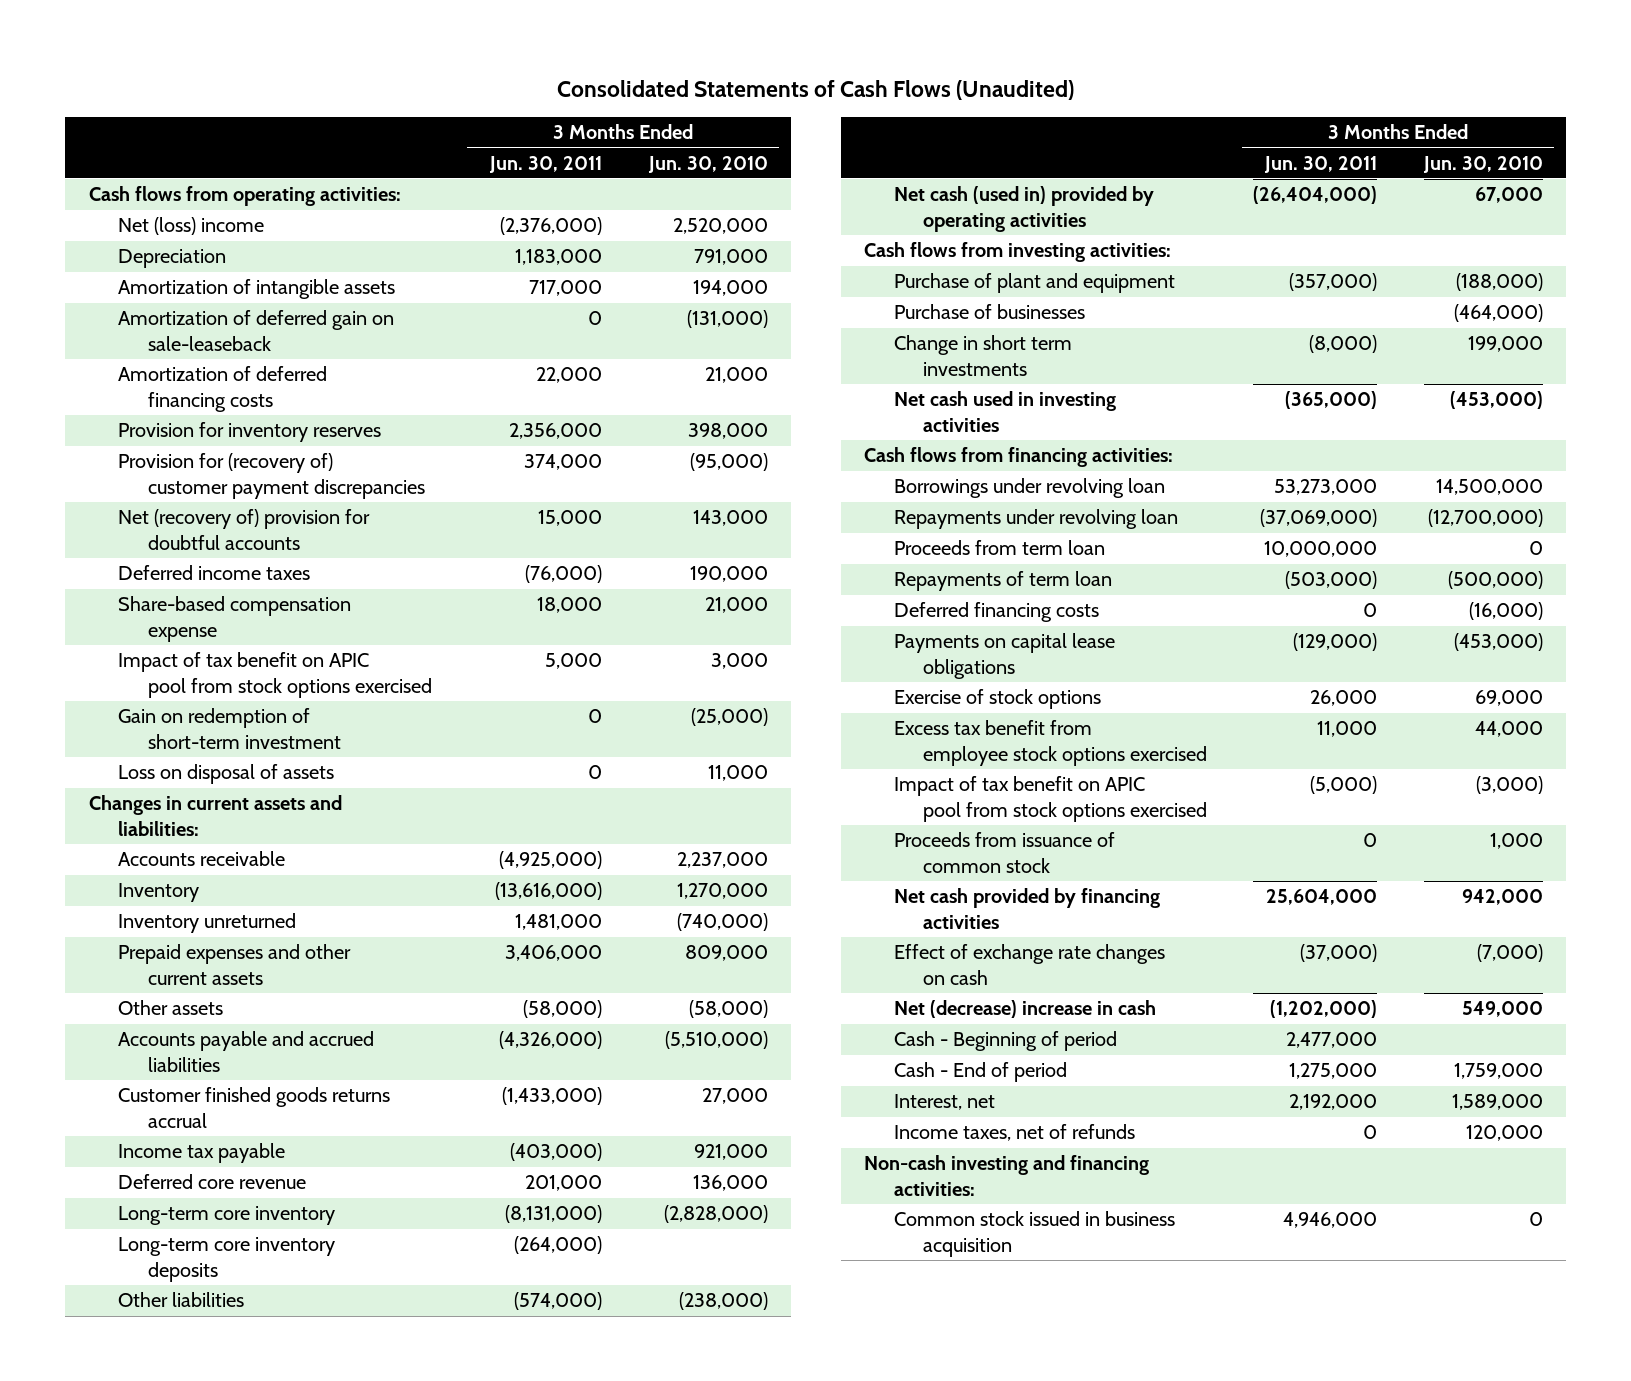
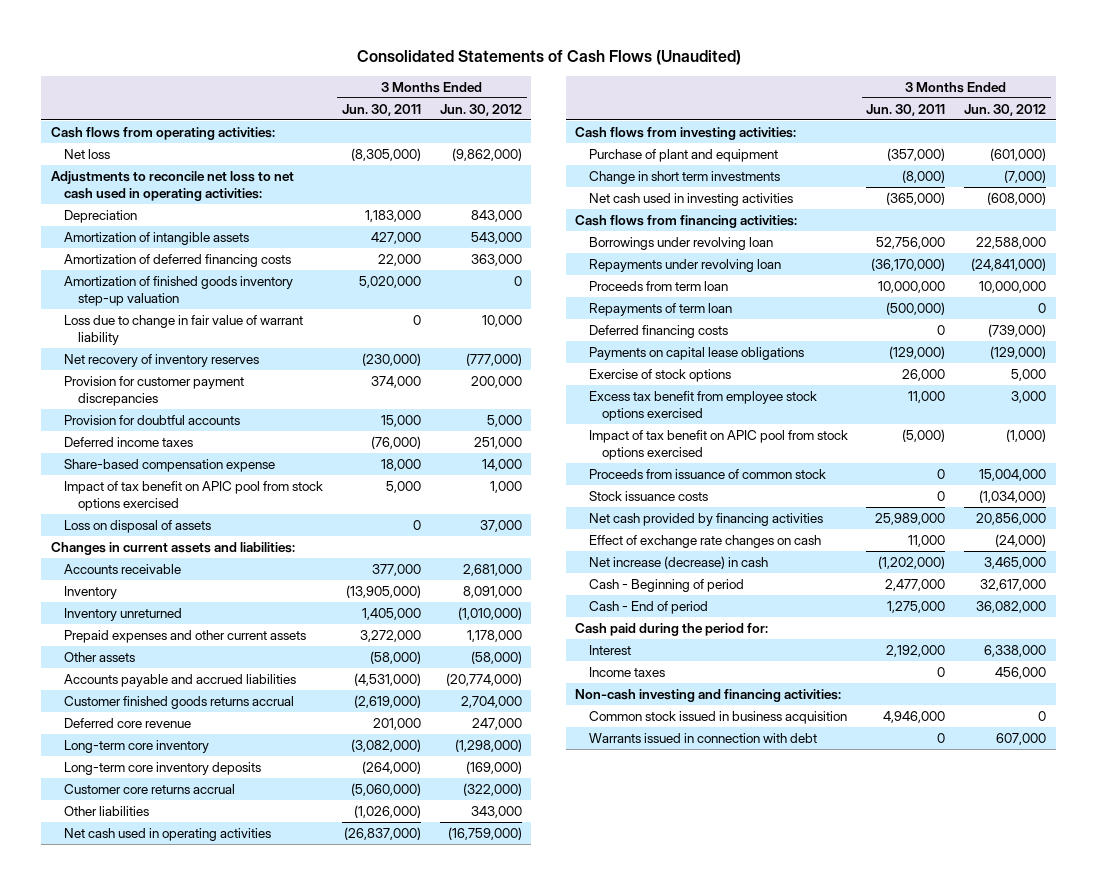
- | 3 Months Ended Jun. 30, 2011 | 3 Months Ended Jun. 30, 2010
+ | 3 Months Ended Jun. 30, 2011 | 3 Months Ended Jun. 30, 2012
- Net (loss) income | (2,376,000) | 2,520,000
+ Net loss | (8,305,000) | (9,862,000)
+ Adjustments to reconcile net loss to net cash used in operating activities:
- Amortization of intangible assets | 717,000 | 194,000
- Amortization of deferred gain on sale-leaseback | 0 | (131,000)
+ Amortization of intangible assets | 427,000 | 543,000
- Provision for inventory reserves | 2,356,000 | 398,000
- Provision for (recovery of) customer payment discrepancies | 374,000 | (95,000)
- Net (recovery of) provision for doubtful accounts | 15,000 | 143,000
+ Amortization of finished goods inventory step-up valuation | 5,020,000 | 0
+ Loss due to change in fair value of warrant liability | 0 | 10,000
+ Net recovery of inventory reserves | (230,000) | (777,000)
+ Provision for customer payment discrepancies | 374,000 | 200,000
+ Provision for doubtful accounts | 15,000 | 5,000
- Gain on redemption of short-term investment | 0 | (25,000)
- Accounts receivable | (4,925,000) | 2,237,000
- Inventory | (13,616,000) | 1,270,000
- Inventory unreturned | 1,481,000 | (740,000)
- Prepaid expenses and other current assets | 3,406,000 | 809,000
+ Accounts receivable | 377,000 | 2,681,000
+ Inventory | (13,905,000) | 8,091,000
+ Inventory unreturned | 1,405,000 | (1,010,000)
+ Prepaid expenses and other current assets | 3,272,000 | 1,178,000
- Accounts payable and accrued liabilities | (4,326,000) | (5,510,000)
- Customer finished goods returns accrual | (1,433,000) | 27,000
- Income tax payable | (403,000) | 921,000
+ Accounts payable and accrued liabilities | (4,531,000) | (20,774,000)
+ Customer finished goods returns accrual | (2,619,000) | 2,704,000
- Long-term core inventory | (8,131,000) | (2,828,000)
+ Long-term core inventory | (3,082,000) | (1,298,000)
- Other liabilities | (574,000) | (238,000)
- Net cash (used in) provided by operating activities | (26,404,000) | 67,000
+ Customer core returns accrual | (5,060,000) | (322,000)
+ Other liabilities | (1,026,000) | 343,000
+ Net cash used in operating activities | (26,837,000) | (16,759,000)
- Purchase of businesses | | (464,000)
- Borrowings under revolving loan | 53,273,000 | 14,500,000
- Repayments under revolving loan | (37,069,000) | (12,700,000)
+ Borrowings under revolving loan | 52,756,000 | 22,588,000
+ Repayments under revolving loan | (36,170,000) | (24,841,000)
- Repayments of term loan | (503,000) | (500,000)
+ Repayments of term loan | (500,000) | 0
- Net cash provided by financing activities | 25,604,000 | 942,000
- Effect of exchange rate changes on cash | (37,000) | (7,000)
- Net (decrease) increase in cash | (1,202,000) | 549,000
+ Stock issuance costs | 0 | (1,034,000)
+ Net cash provided by financing activities | 25,989,000 | 20,856,000
+ Effect of exchange rate changes on cash | 11,000 | (24,000)
+ Net increase (decrease) in cash | (1,202,000) | 3,465,000
- Interest, net | 2,192,000 | 1,589,000
- Income taxes, net of refunds | 0 | 120,000
+ Cash paid during the period for:
+ Interest | 2,192,000 | 6,338,000
+ Income taxes | 0 | 456,000
+ Warrants issued in connection with debt | 0 | 607,000

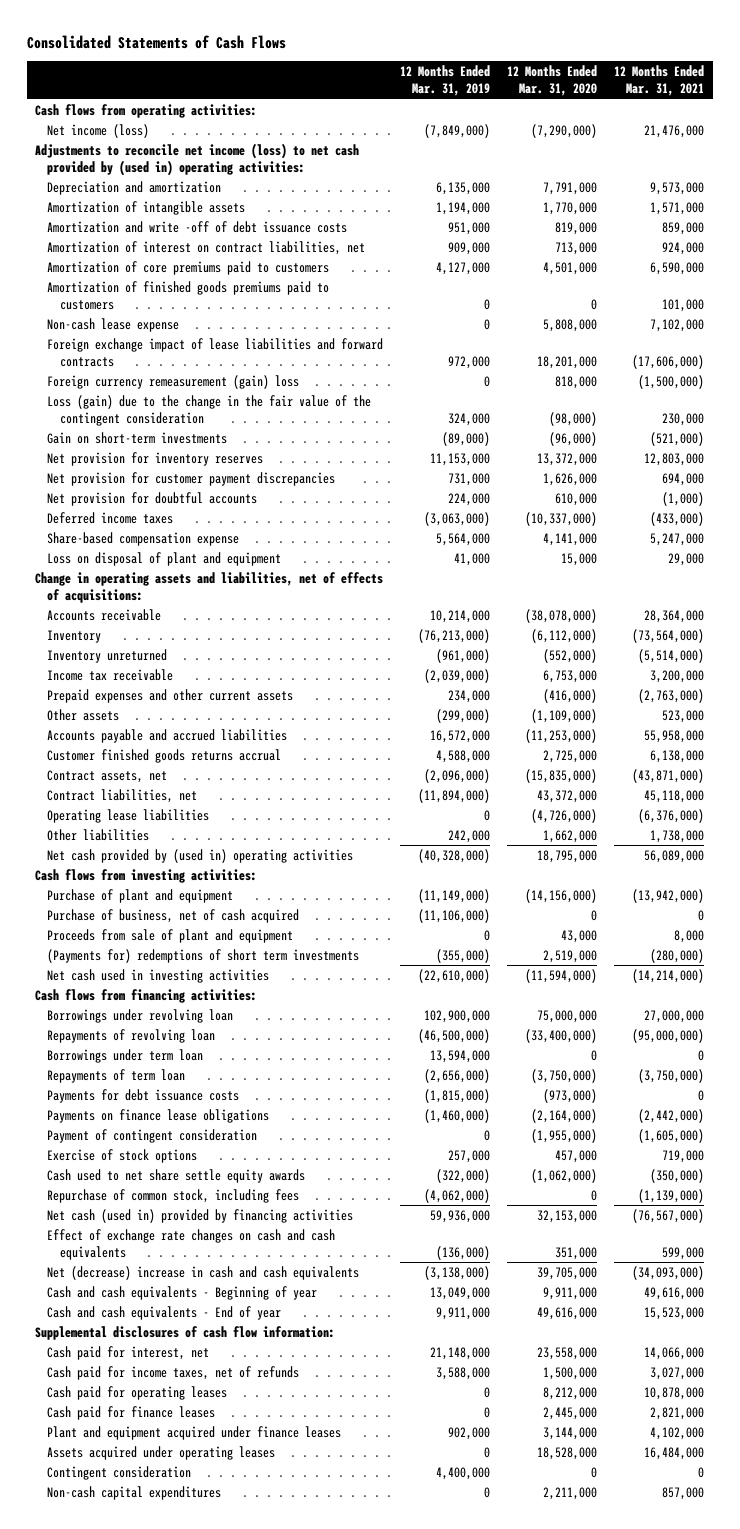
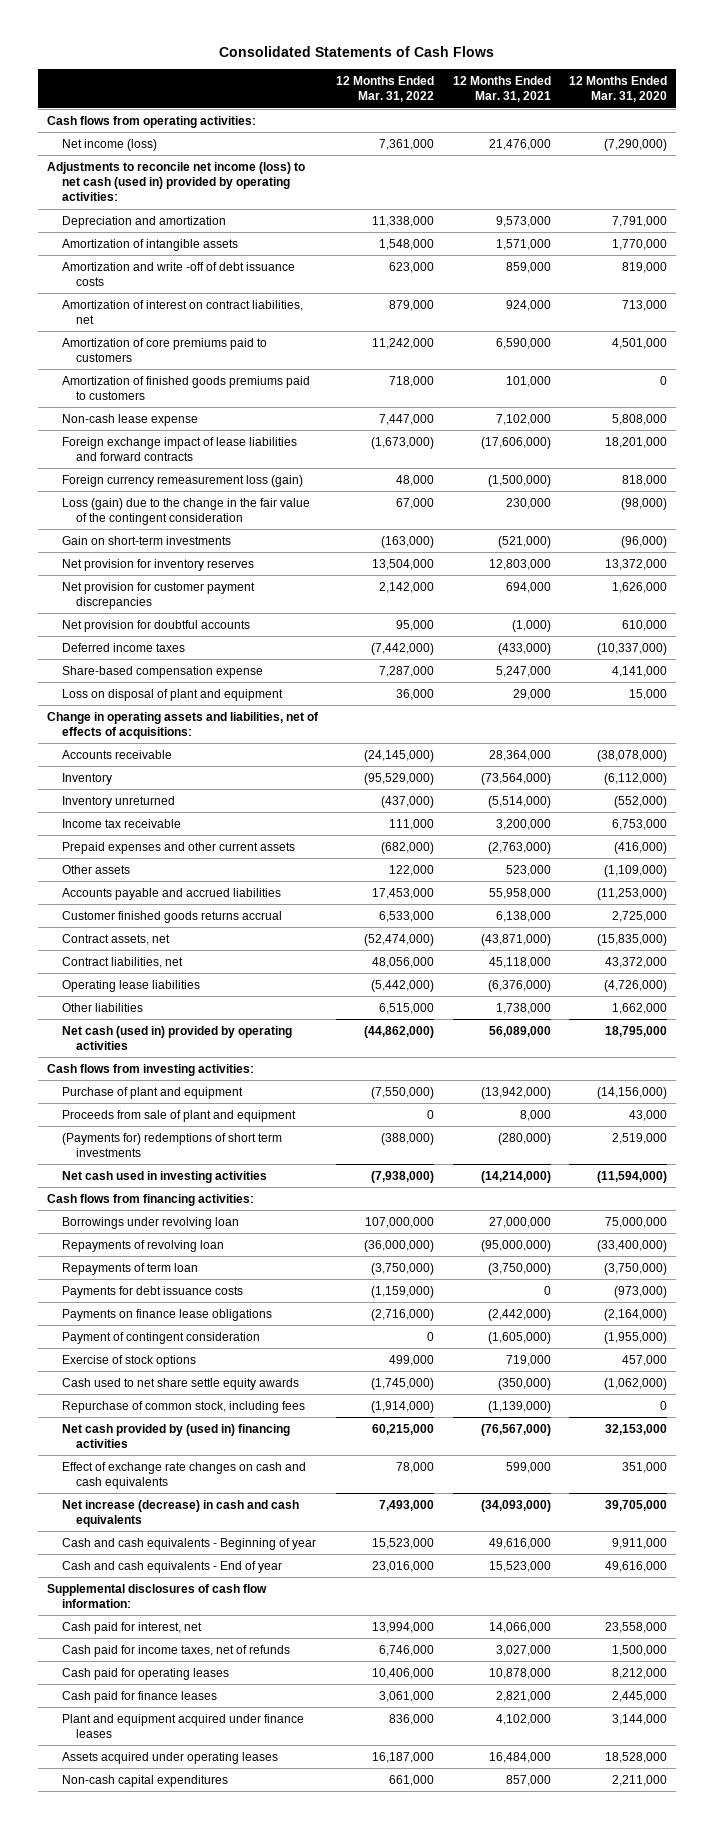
- | 12 Months Ended Mar. 31, 2019 | 12 Months Ended Mar. 31, 2020 | 12 Months Ended Mar. 31, 2021
+ | 12 Months Ended Mar. 31, 2022 | 12 Months Ended Mar. 31, 2021 | 12 Months Ended Mar. 31, 2020
- Adjustments to reconcile net income (loss) to net cash provided by (used in) operating activities:
+ Adjustments to reconcile net income (loss) to net cash (used in) provided by operating activities:
- Foreign currency remeasurement (gain) loss | 0 | 818,000 | (1,500,000)
+ Foreign currency remeasurement loss (gain) | 48,000 | (1,500,000) | 818,000
- Net cash provided by (used in) operating activities | (40,328,000) | 18,795,000 | 56,089,000
+ Net cash (used in) provided by operating activities | (44,862,000) | 56,089,000 | 18,795,000
- Purchase of business, net of cash acquired | (11,106,000) | 0 | 0
- Borrowings under term loan | 13,594,000 | 0 | 0
- Net cash (used in) provided by financing activities | 59,936,000 | 32,153,000 | (76,567,000)
+ Net cash provided by (used in) financing activities | 60,215,000 | (76,567,000) | 32,153,000
- Net (decrease) increase in cash and cash equivalents | (3,138,000) | 39,705,000 | (34,093,000)
+ Net increase (decrease) in cash and cash equivalents | 7,493,000 | (34,093,000) | 39,705,000
- Contingent consideration | 4,400,000 | 0 | 0

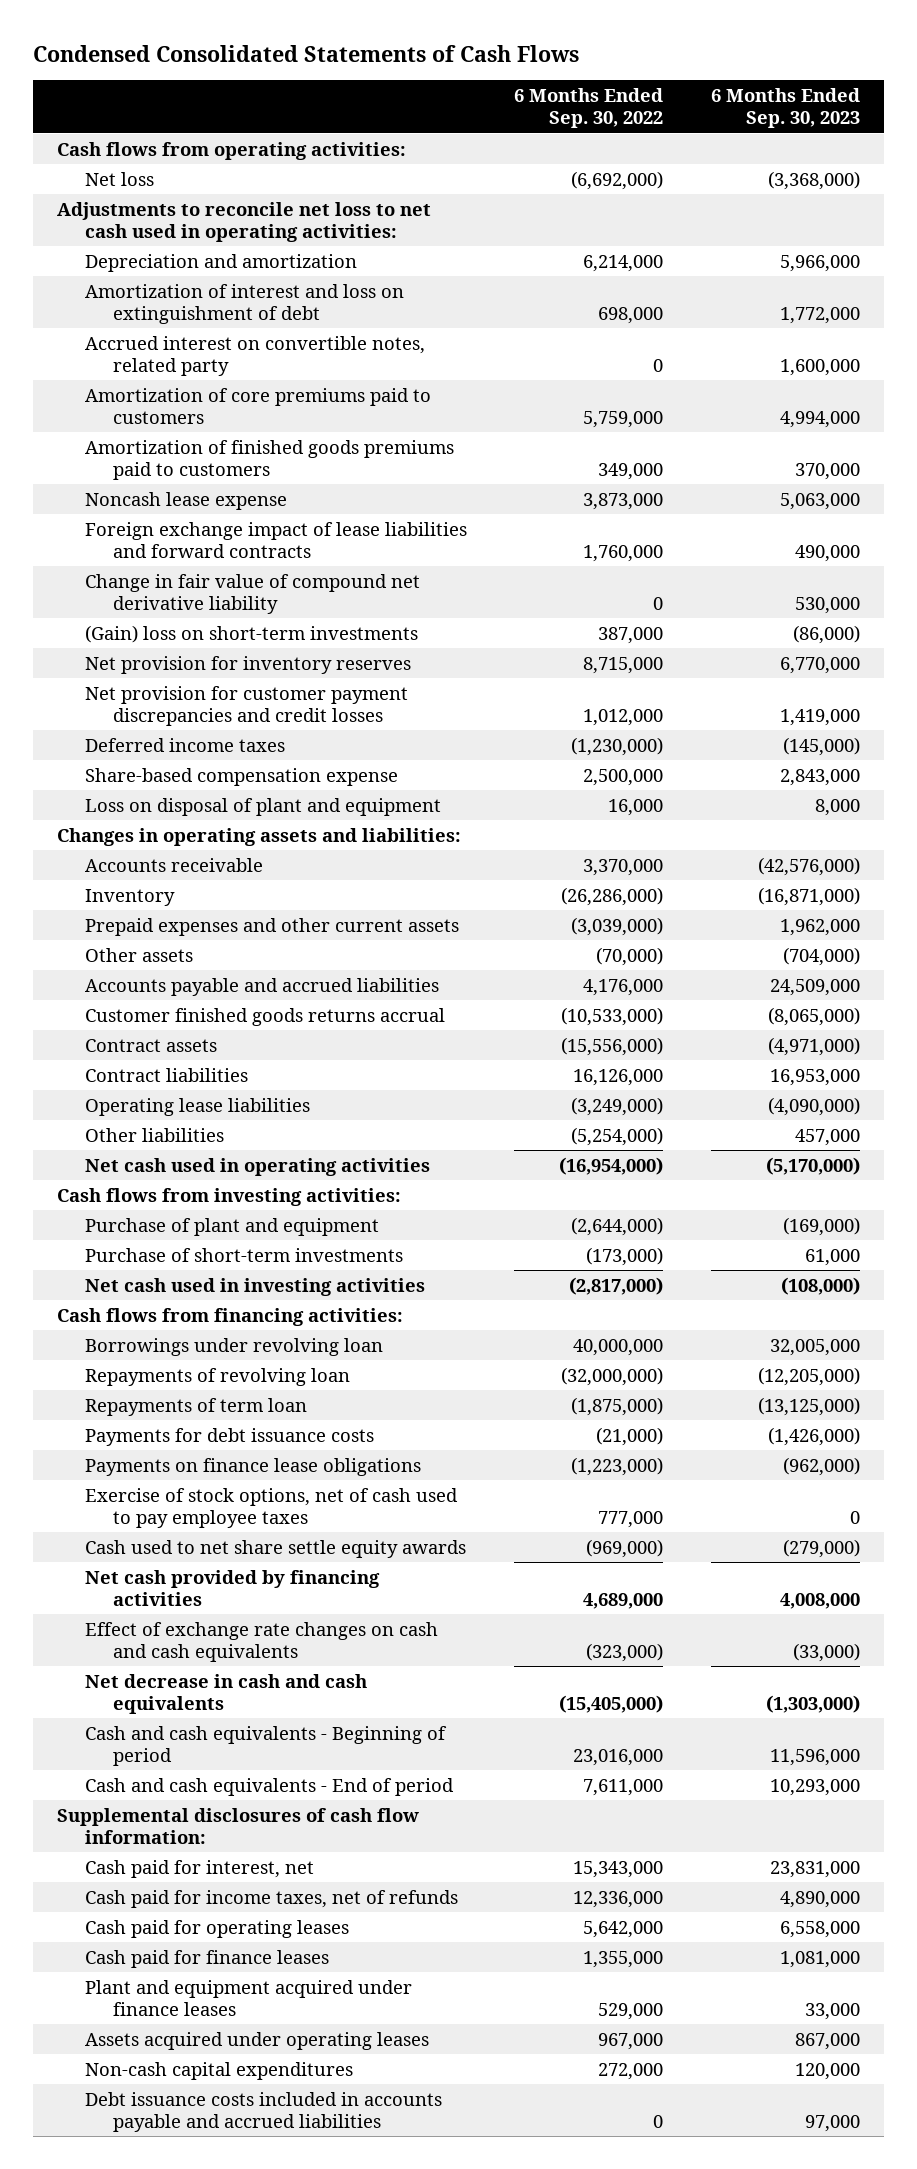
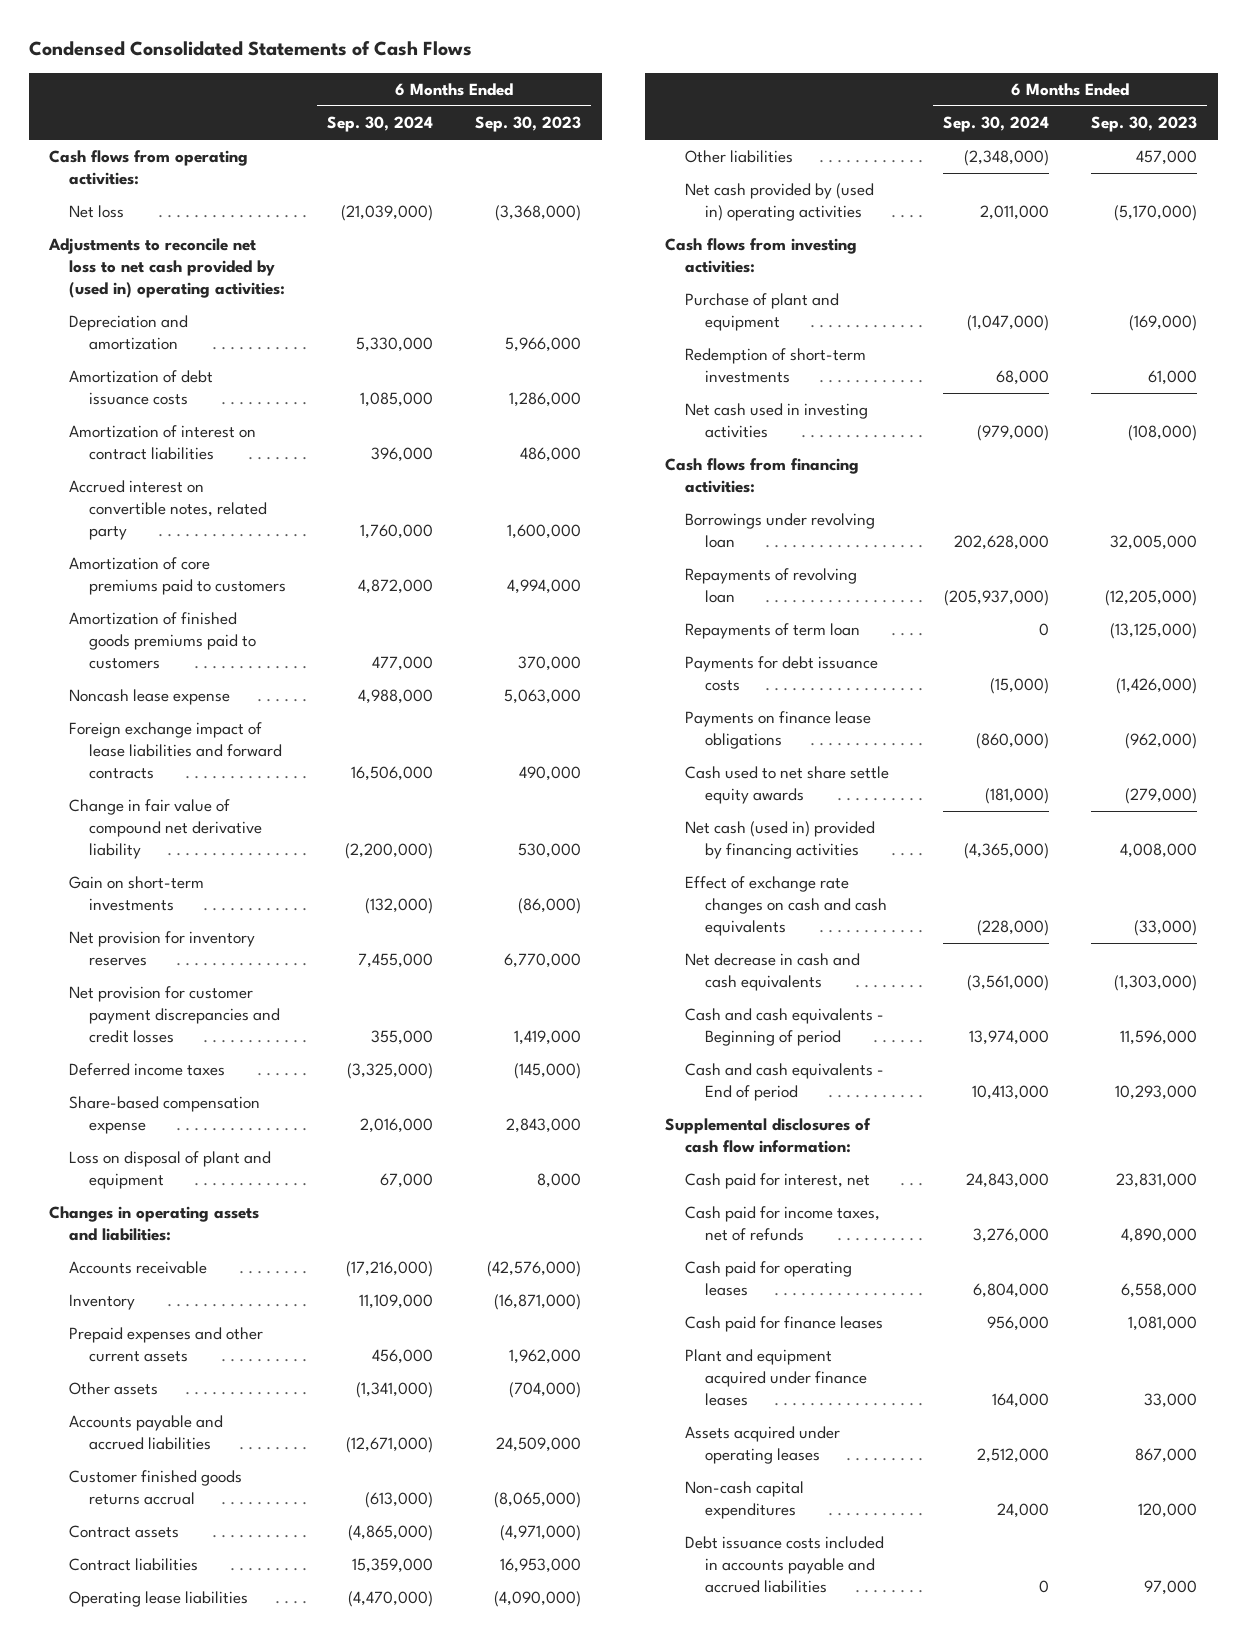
- | 6 Months Ended Sep. 30, 2022 | 6 Months Ended Sep. 30, 2023
+ | 6 Months Ended Sep. 30, 2024 | 6 Months Ended Sep. 30, 2023
- Adjustments to reconcile net loss to net cash used in operating activities:
+ Adjustments to reconcile net loss to net cash provided by (used in) operating activities:
- Amortization of interest and loss on extinguishment of debt | 698,000 | 1,772,000
+ Amortization of debt issuance costs | 1,085,000 | 1,286,000
+ Amortization of interest on contract liabilities | 396,000 | 486,000
- (Gain) loss on short-term investments | 387,000 | (86,000)
+ Gain on short-term investments | (132,000) | (86,000)
- Net cash used in operating activities | (16,954,000) | (5,170,000)
+ Net cash provided by (used in) operating activities | 2,011,000 | (5,170,000)
- Purchase of short-term investments | (173,000) | 61,000
+ Redemption of short-term investments | 68,000 | 61,000
- Exercise of stock options, net of cash used to pay employee taxes | 777,000 | 0
- Net cash provided by financing activities | 4,689,000 | 4,008,000
+ Net cash (used in) provided by financing activities | (4,365,000) | 4,008,000

